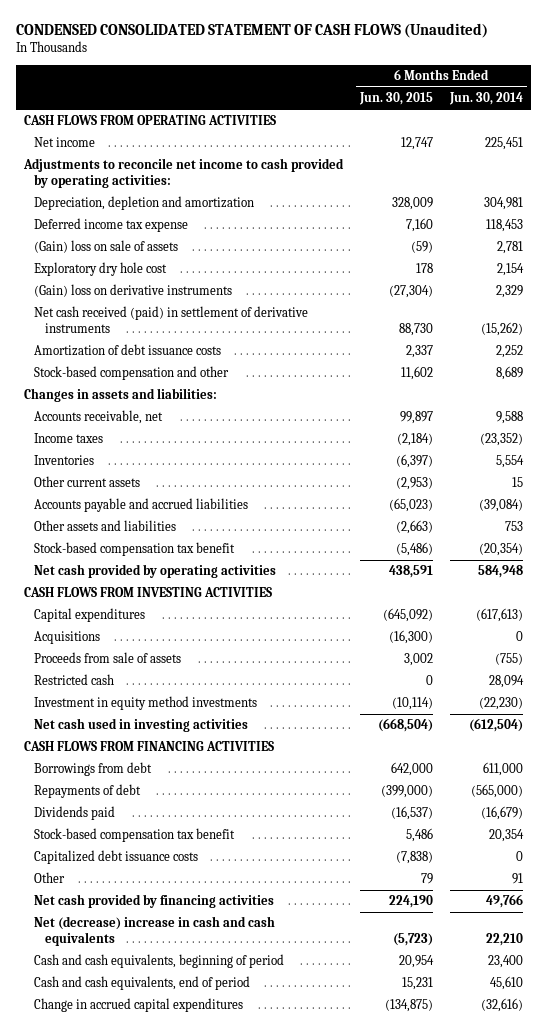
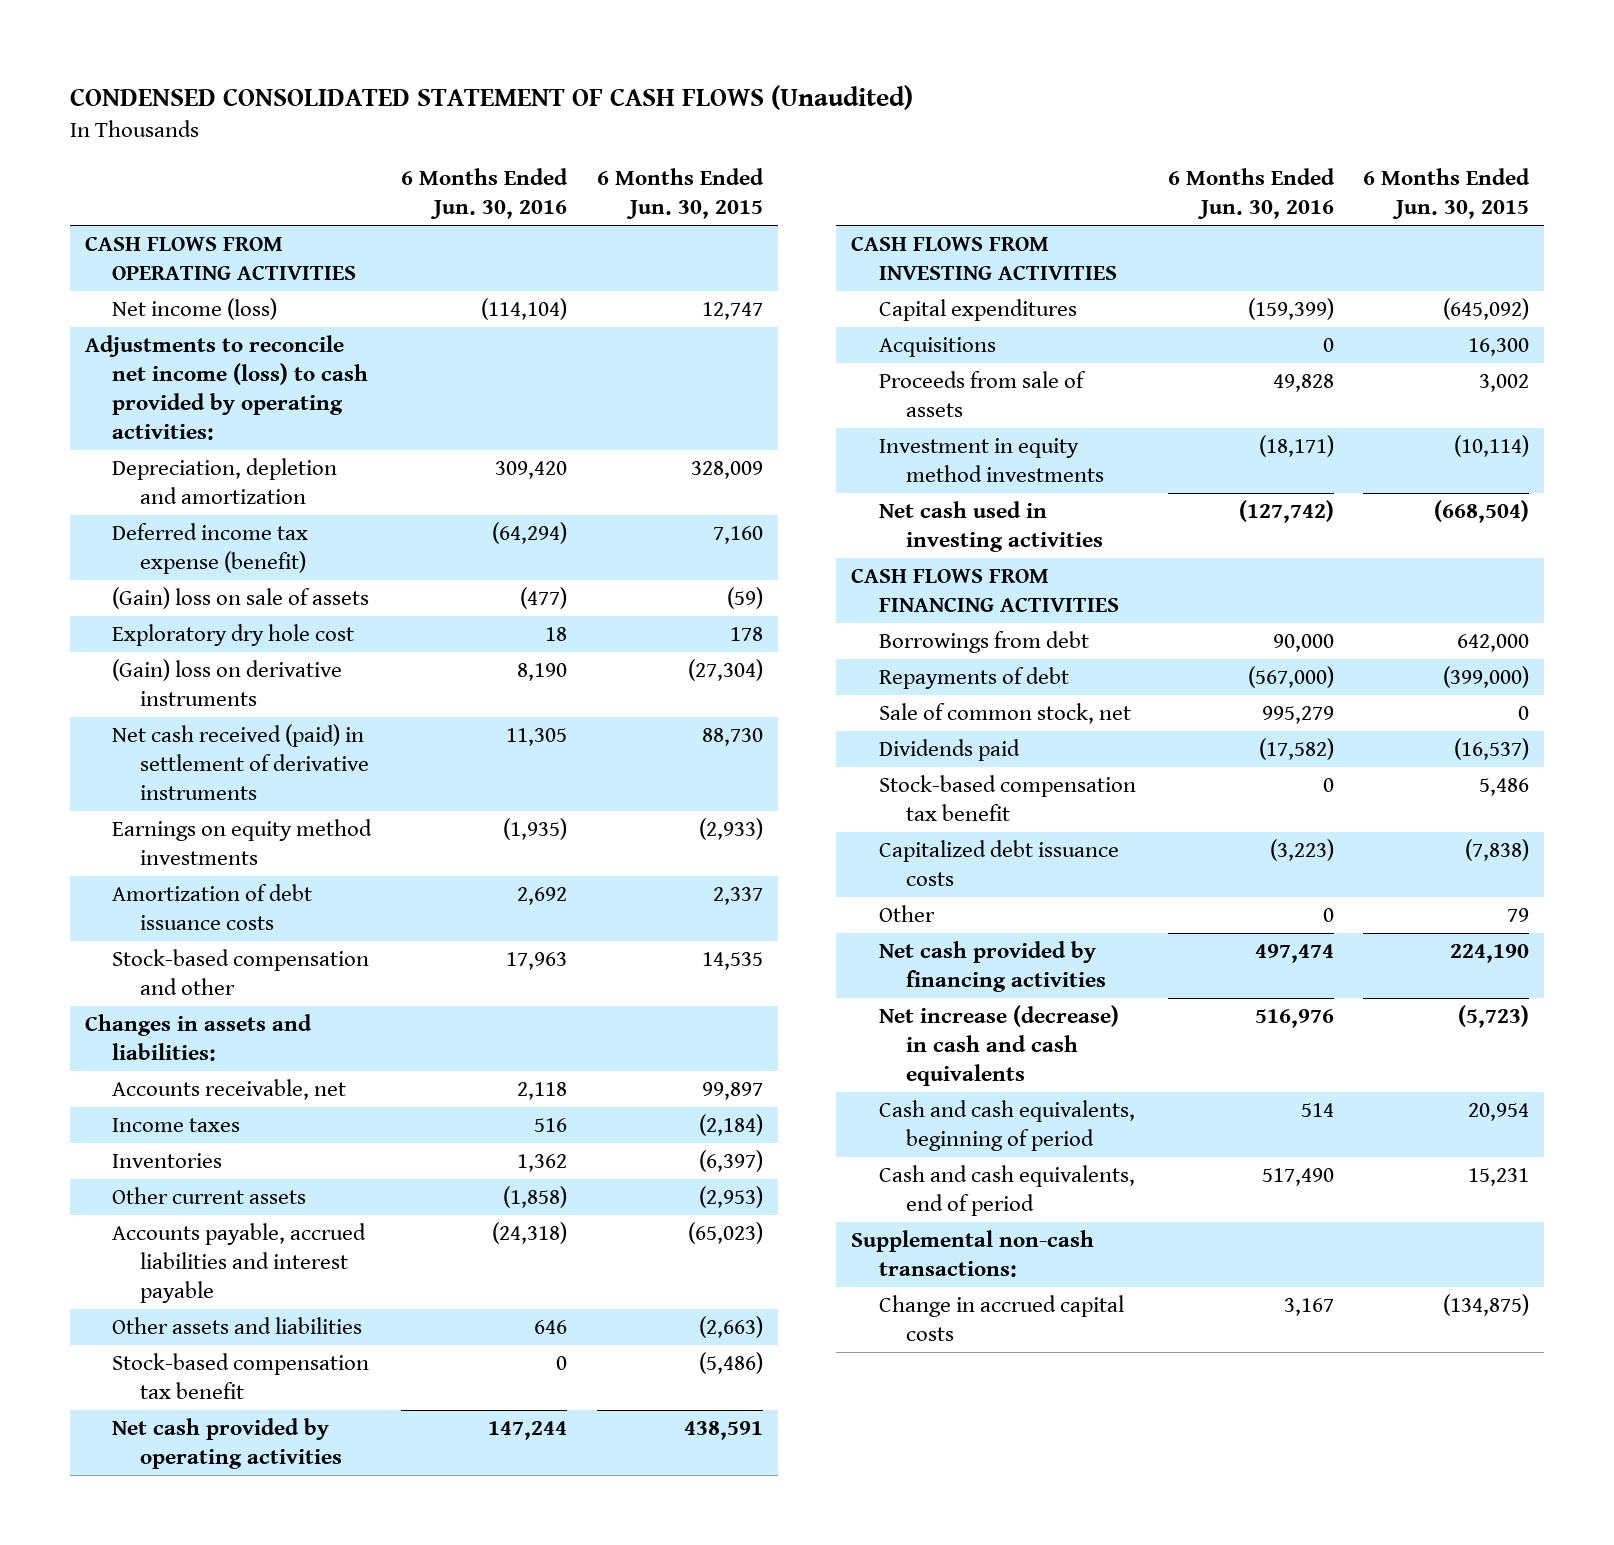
- | 6 Months Ended Jun. 30, 2015 | 6 Months Ended Jun. 30, 2014
+ | 6 Months Ended Jun. 30, 2016 | 6 Months Ended Jun. 30, 2015
- Net income | 12,747 | 225,451
- Adjustments to reconcile net income to cash provided by operating activities:
+ Net income (loss) | (114,104) | 12,747
+ Adjustments to reconcile net income (loss) to cash provided by operating activities:
- Deferred income tax expense | 7,160 | 118,453
+ Deferred income tax expense (benefit) | (64,294) | 7,160
+ Earnings on equity method investments | (1,935) | (2,933)
- Stock-based compensation and other | 11,602 | 8,689
+ Stock-based compensation and other | 17,963 | 14,535
- Accounts payable and accrued liabilities | (65,023) | (39,084)
+ Accounts payable, accrued liabilities and interest payable | (24,318) | (65,023)
- Acquisitions | (16,300) | 0
+ Acquisitions | 0 | 16,300
- Restricted cash | 0 | 28,094
+ Sale of common stock, net | 995,279 | 0
- Net (decrease) increase in cash and cash equivalents | (5,723) | 22,210
+ Net increase (decrease) in cash and cash equivalents | 516,976 | (5,723)
- Change in accrued capital expenditures | (134,875) | (32,616)
+ Supplemental non-cash transactions:
+ Change in accrued capital costs | 3,167 | (134,875)

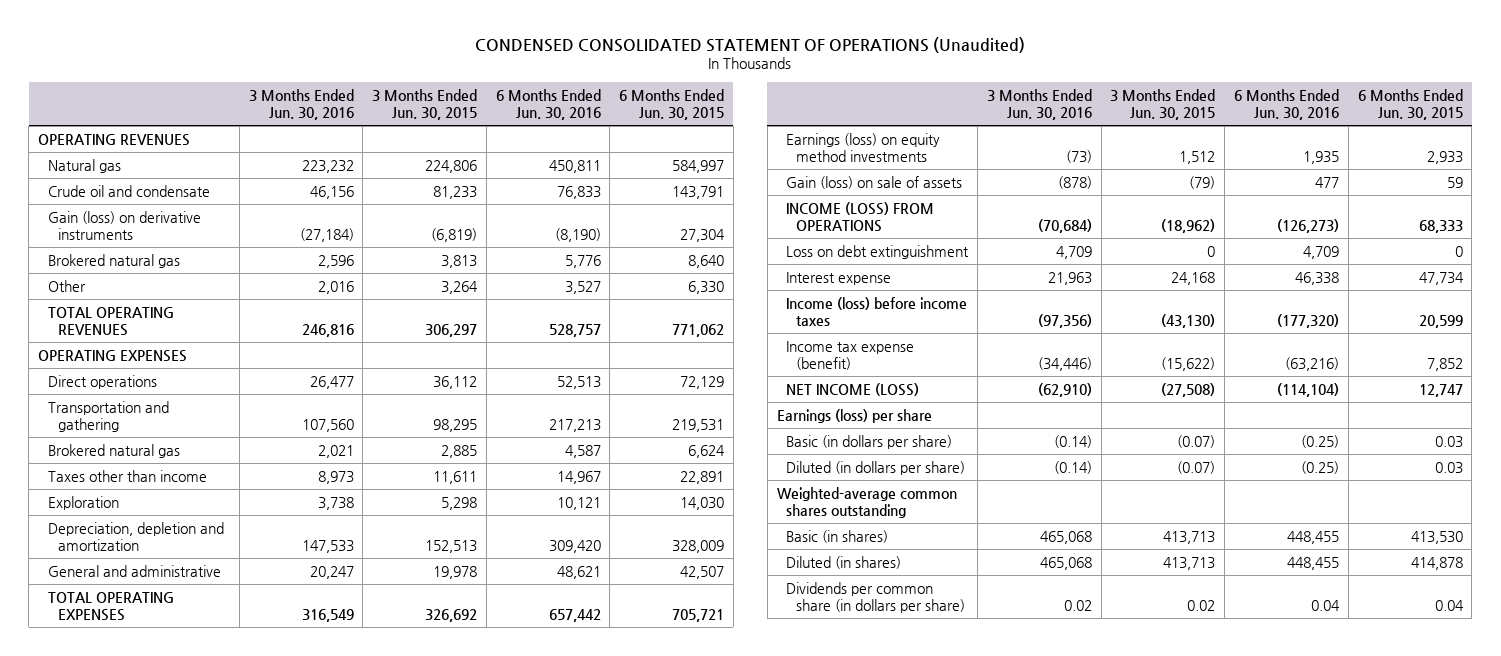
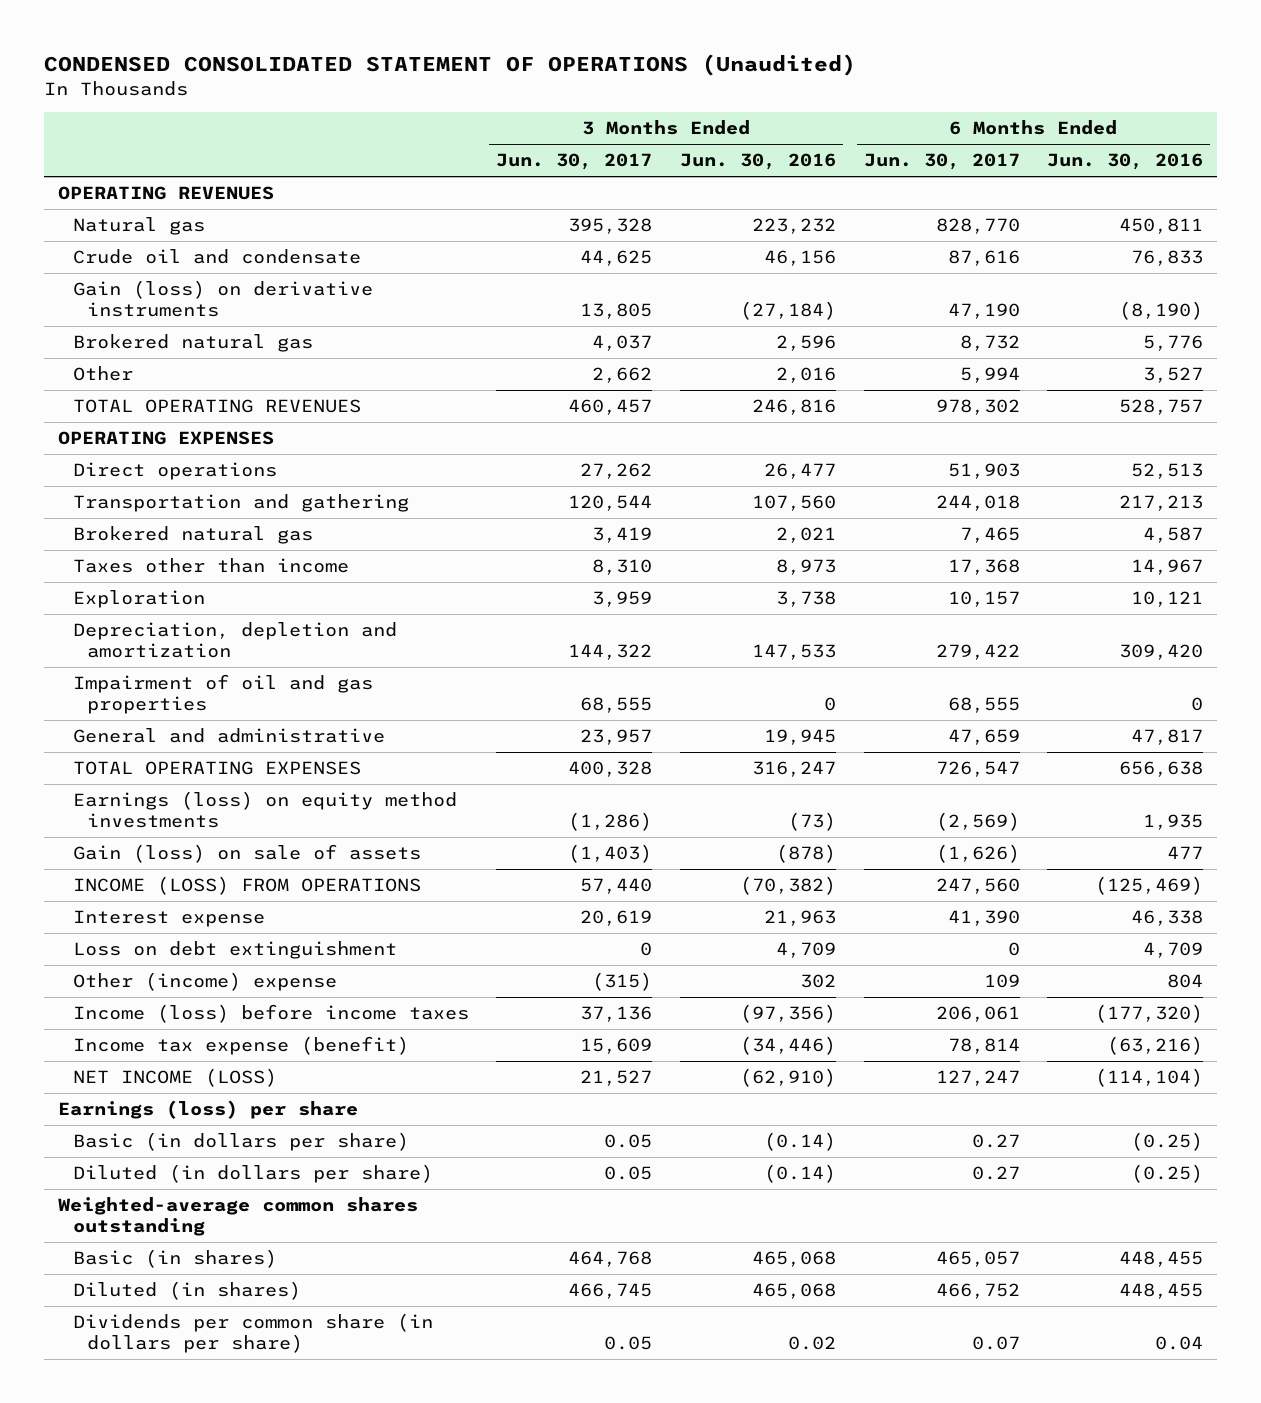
- | 3 Months Ended Jun. 30, 2016 | 3 Months Ended Jun. 30, 2015 | 6 Months Ended Jun. 30, 2016 | 6 Months Ended Jun. 30, 2015
+ | 3 Months Ended Jun. 30, 2017 | 3 Months Ended Jun. 30, 2016 | 6 Months Ended Jun. 30, 2017 | 6 Months Ended Jun. 30, 2016
- General and administrative | 20,247 | 19,978 | 48,621 | 42,507
- TOTAL OPERATING EXPENSES | 316,549 | 326,692 | 657,442 | 705,721
+ Impairment of oil and gas properties | 68,555 | 0 | 68,555 | 0
+ General and administrative | 23,957 | 19,945 | 47,659 | 47,817
+ TOTAL OPERATING EXPENSES | 400,328 | 316,247 | 726,547 | 656,638
- INCOME (LOSS) FROM OPERATIONS | (70,684) | (18,962) | (126,273) | 68,333
+ INCOME (LOSS) FROM OPERATIONS | 57,440 | (70,382) | 247,560 | (125,469)
moved down: Loss on debt extinguishment | 0 | 4,709 | 0 | 4,709
+ Other (income) expense | (315) | 302 | 109 | 804

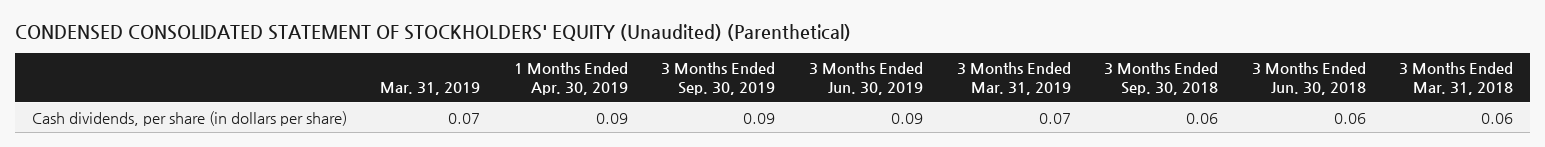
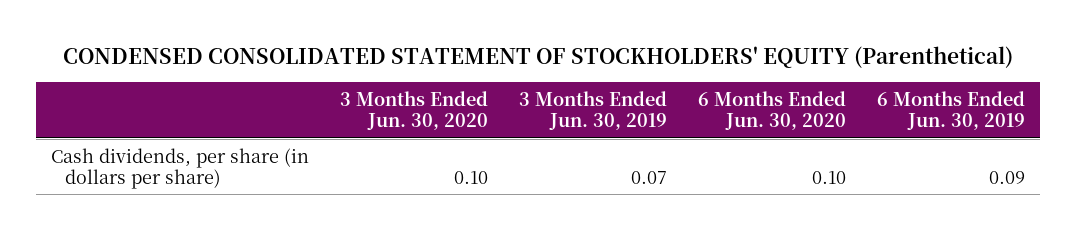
- CONDENSED CONSOLIDATED STATEMENT OF STOCKHOLDERS' EQUITY (Unaudited) (Parenthetical)
+ CONDENSED CONSOLIDATED STATEMENT OF STOCKHOLDERS' EQUITY (Parenthetical)
- | Mar. 31, 2019 | 1 Months Ended Apr. 30, 2019 | 3 Months Ended Sep. 30, 2019 | 3 Months Ended Jun. 30, 2019 | 3 Months Ended Mar. 31, 2019 | 3 Months Ended Sep. 30, 2018 | 3 Months Ended Jun. 30, 2018 | 3 Months Ended Mar. 31, 2018
+ | 3 Months Ended Jun. 30, 2020 | 3 Months Ended Jun. 30, 2019 | 6 Months Ended Jun. 30, 2020 | 6 Months Ended Jun. 30, 2019
- Cash dividends, per share (in dollars per share) | 0.07 | 0.09 | 0.09 | 0.09 | 0.07 | 0.06 | 0.06 | 0.06
+ Cash dividends, per share (in dollars per share) | 0.10 | 0.07 | 0.10 | 0.09

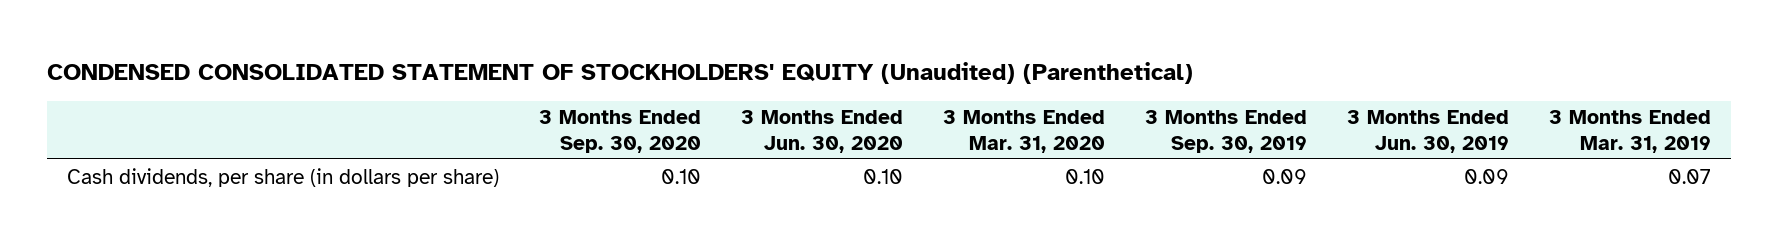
- CONDENSED CONSOLIDATED STATEMENT OF STOCKHOLDERS' EQUITY (Parenthetical)
+ CONDENSED CONSOLIDATED STATEMENT OF STOCKHOLDERS' EQUITY (Unaudited) (Parenthetical)
- | 3 Months Ended Jun. 30, 2020 | 3 Months Ended Jun. 30, 2019 | 6 Months Ended Jun. 30, 2020 | 6 Months Ended Jun. 30, 2019
+ | 3 Months Ended Sep. 30, 2020 | 3 Months Ended Jun. 30, 2020 | 3 Months Ended Mar. 31, 2020 | 3 Months Ended Sep. 30, 2019 | 3 Months Ended Jun. 30, 2019 | 3 Months Ended Mar. 31, 2019
- Cash dividends, per share (in dollars per share) | 0.10 | 0.07 | 0.10 | 0.09
+ Cash dividends, per share (in dollars per share) | 0.10 | 0.10 | 0.10 | 0.09 | 0.09 | 0.07

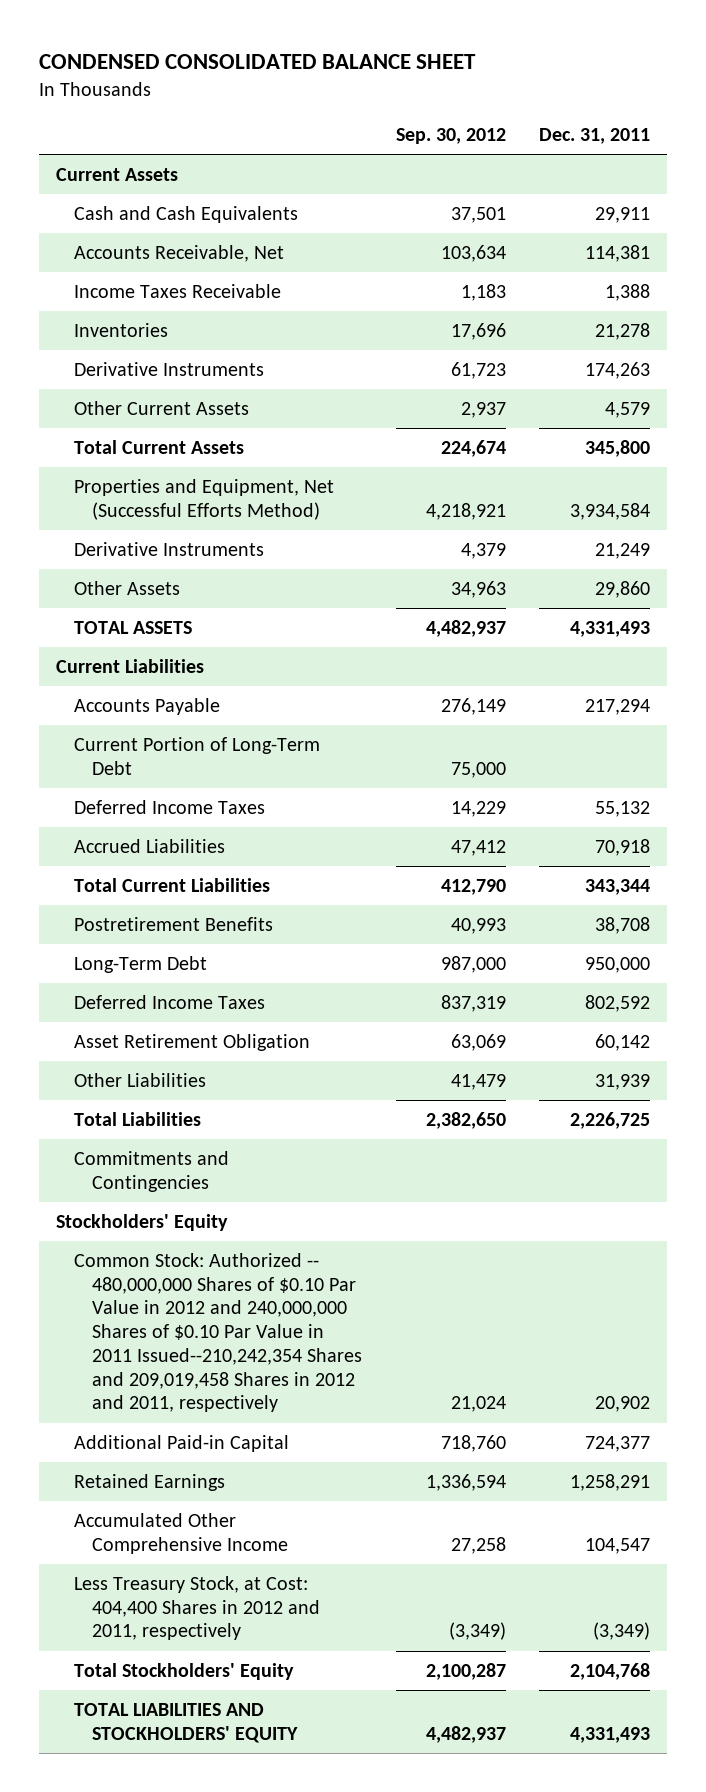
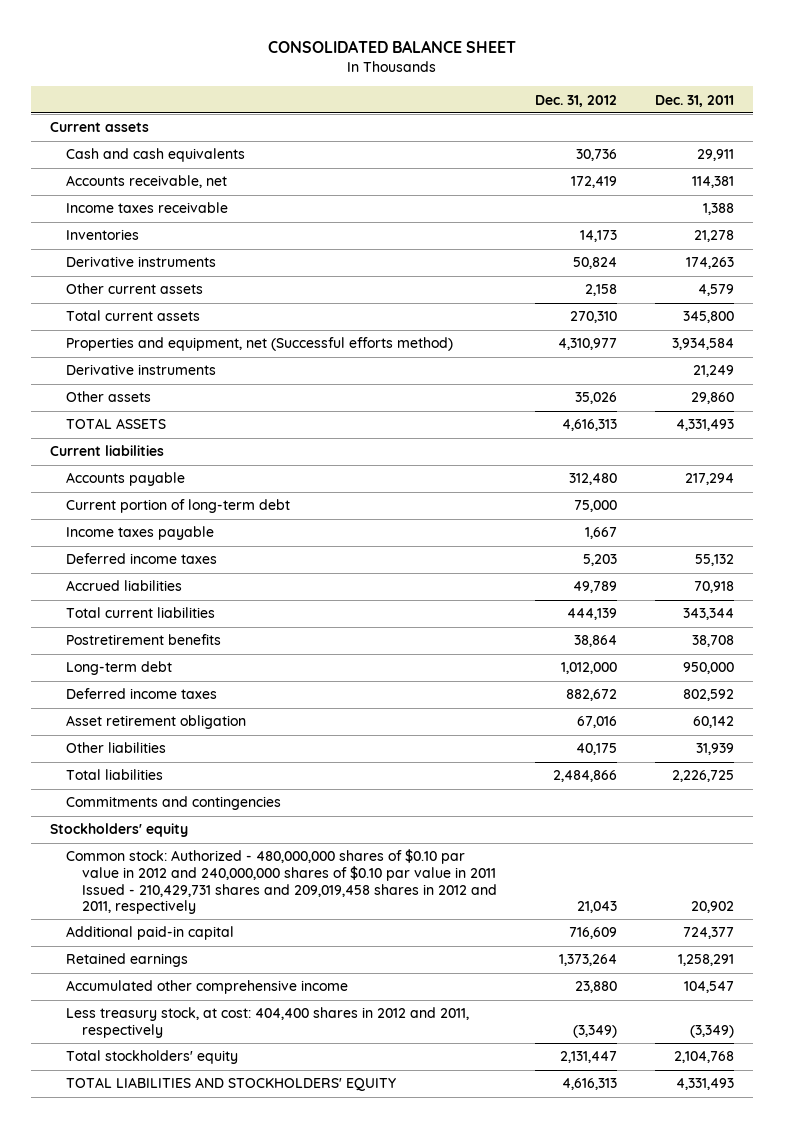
- CONDENSED CONSOLIDATED BALANCE SHEET
+ CONSOLIDATED BALANCE SHEET
- | Sep. 30, 2012 | Dec. 31, 2011
+ | Dec. 31, 2012 | Dec. 31, 2011
- Current Assets
- Cash and Cash Equivalents | 37,501 | 29,911
- Accounts Receivable, Net | 103,634 | 114,381
- Income Taxes Receivable | 1,183 | 1,388
+ Current assets
+ Cash and cash equivalents | 30,736 | 29,911
+ Accounts receivable, net | 172,419 | 114,381
+ Income taxes receivable | | 1,388
- Derivative Instruments | 61,723 | 174,263
- Other Current Assets | 2,937 | 4,579
- Total Current Assets | 224,674 | 345,800
- Properties and Equipment, Net (Successful Efforts Method) | 4,218,921 | 3,934,584
- Derivative Instruments | 4,379 | 21,249
- Other Assets | 34,963 | 29,860
+ Derivative instruments | 50,824 | 174,263
+ Other current assets | 2,158 | 4,579
+ Total current assets | 270,310 | 345,800
+ Properties and equipment, net (Successful efforts method) | 4,310,977 | 3,934,584
+ Derivative instruments | | 21,249
+ Other assets | 35,026 | 29,860
- Current Liabilities
- Accounts Payable | 276,149 | 217,294
- Current Portion of Long-Term Debt | 75,000 |
- Deferred Income Taxes | 14,229 | 55,132
- Accrued Liabilities | 47,412 | 70,918
- Total Current Liabilities | 412,790 | 343,344
- Postretirement Benefits | 40,993 | 38,708
- Long-Term Debt | 987,000 | 950,000
- Deferred Income Taxes | 837,319 | 802,592
- Asset Retirement Obligation | 63,069 | 60,142
- Other Liabilities | 41,479 | 31,939
- Total Liabilities | 2,382,650 | 2,226,725
- Commitments and Contingencies
- Stockholders' Equity
- Common Stock: Authorized -- 480,000,000 Shares of $0.10 Par Value in 2012 and 240,000,000 Shares of $0.10 Par Value in 2011 Issued--210,242,354 Shares and 209,019,458 Shares in 2012 and 2011, respectively | 21,024 | 20,902
- Additional Paid-in Capital | 718,760 | 724,377
- Retained Earnings | 1,336,594 | 1,258,291
- Accumulated Other Comprehensive Income | 27,258 | 104,547
- Less Treasury Stock, at Cost: 404,400 Shares in 2012 and 2011, respectively | (3,349) | (3,349)
- Total Stockholders' Equity | 2,100,287 | 2,104,768
+ Current liabilities
+ Accounts payable | 312,480 | 217,294
+ Current portion of long-term debt | 75,000 |
+ Income taxes payable | 1,667 |
+ Deferred income taxes | 5,203 | 55,132
+ Accrued liabilities | 49,789 | 70,918
+ Total current liabilities | 444,139 | 343,344
+ Postretirement benefits | 38,864 | 38,708
+ Long-term debt | 1,012,000 | 950,000
+ Deferred income taxes | 882,672 | 802,592
+ Asset retirement obligation | 67,016 | 60,142
+ Other liabilities | 40,175 | 31,939
+ Total liabilities | 2,484,866 | 2,226,725
+ Commitments and contingencies
+ Stockholders' equity
+ Common stock: Authorized - 480,000,000 shares of $0.10 par value in 2012 and 240,000,000 shares of $0.10 par value in 2011 Issued - 210,429,731 shares and 209,019,458 shares in 2012 and 2011, respectively | 21,043 | 20,902
+ Additional paid-in capital | 716,609 | 724,377
+ Retained earnings | 1,373,264 | 1,258,291
+ Accumulated other comprehensive income | 23,880 | 104,547
+ Less treasury stock, at cost: 404,400 shares in 2012 and 2011, respectively | (3,349) | (3,349)
+ Total stockholders' equity | 2,131,447 | 2,104,768

